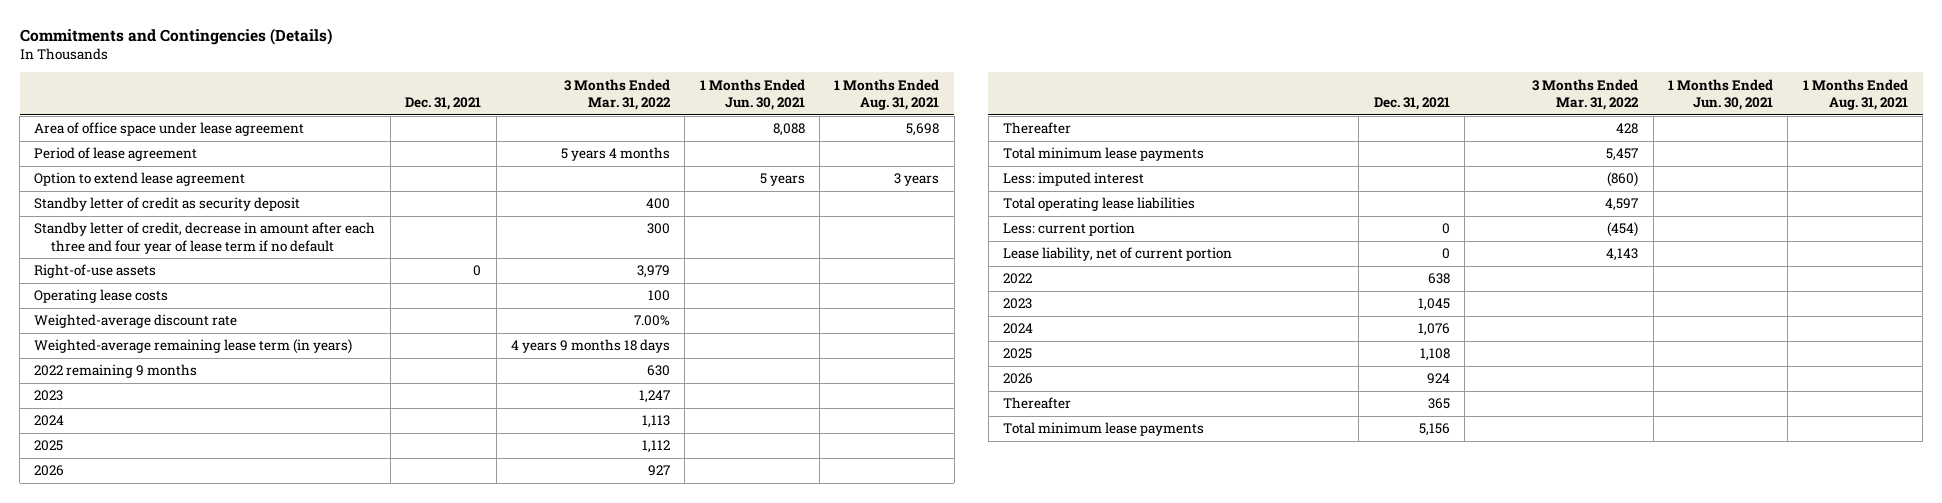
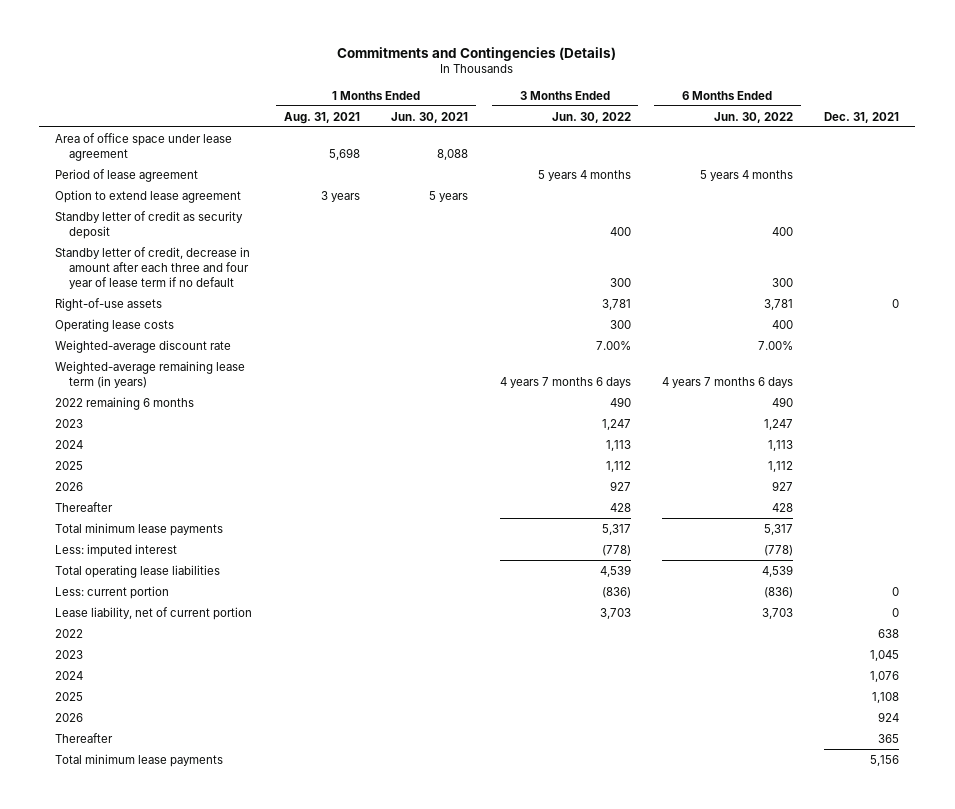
- | Dec. 31, 2021 | 3 Months Ended Mar. 31, 2022 | 1 Months Ended Jun. 30, 2021 | 1 Months Ended Aug. 31, 2021
+ | 1 Months Ended Aug. 31, 2021 | 1 Months Ended Jun. 30, 2021 | 3 Months Ended Jun. 30, 2022 | 6 Months Ended Jun. 30, 2022 | Dec. 31, 2021
- 2022 remaining 9 months | | 630 | |
+ 2022 remaining 6 months | | | 490 | 490 |

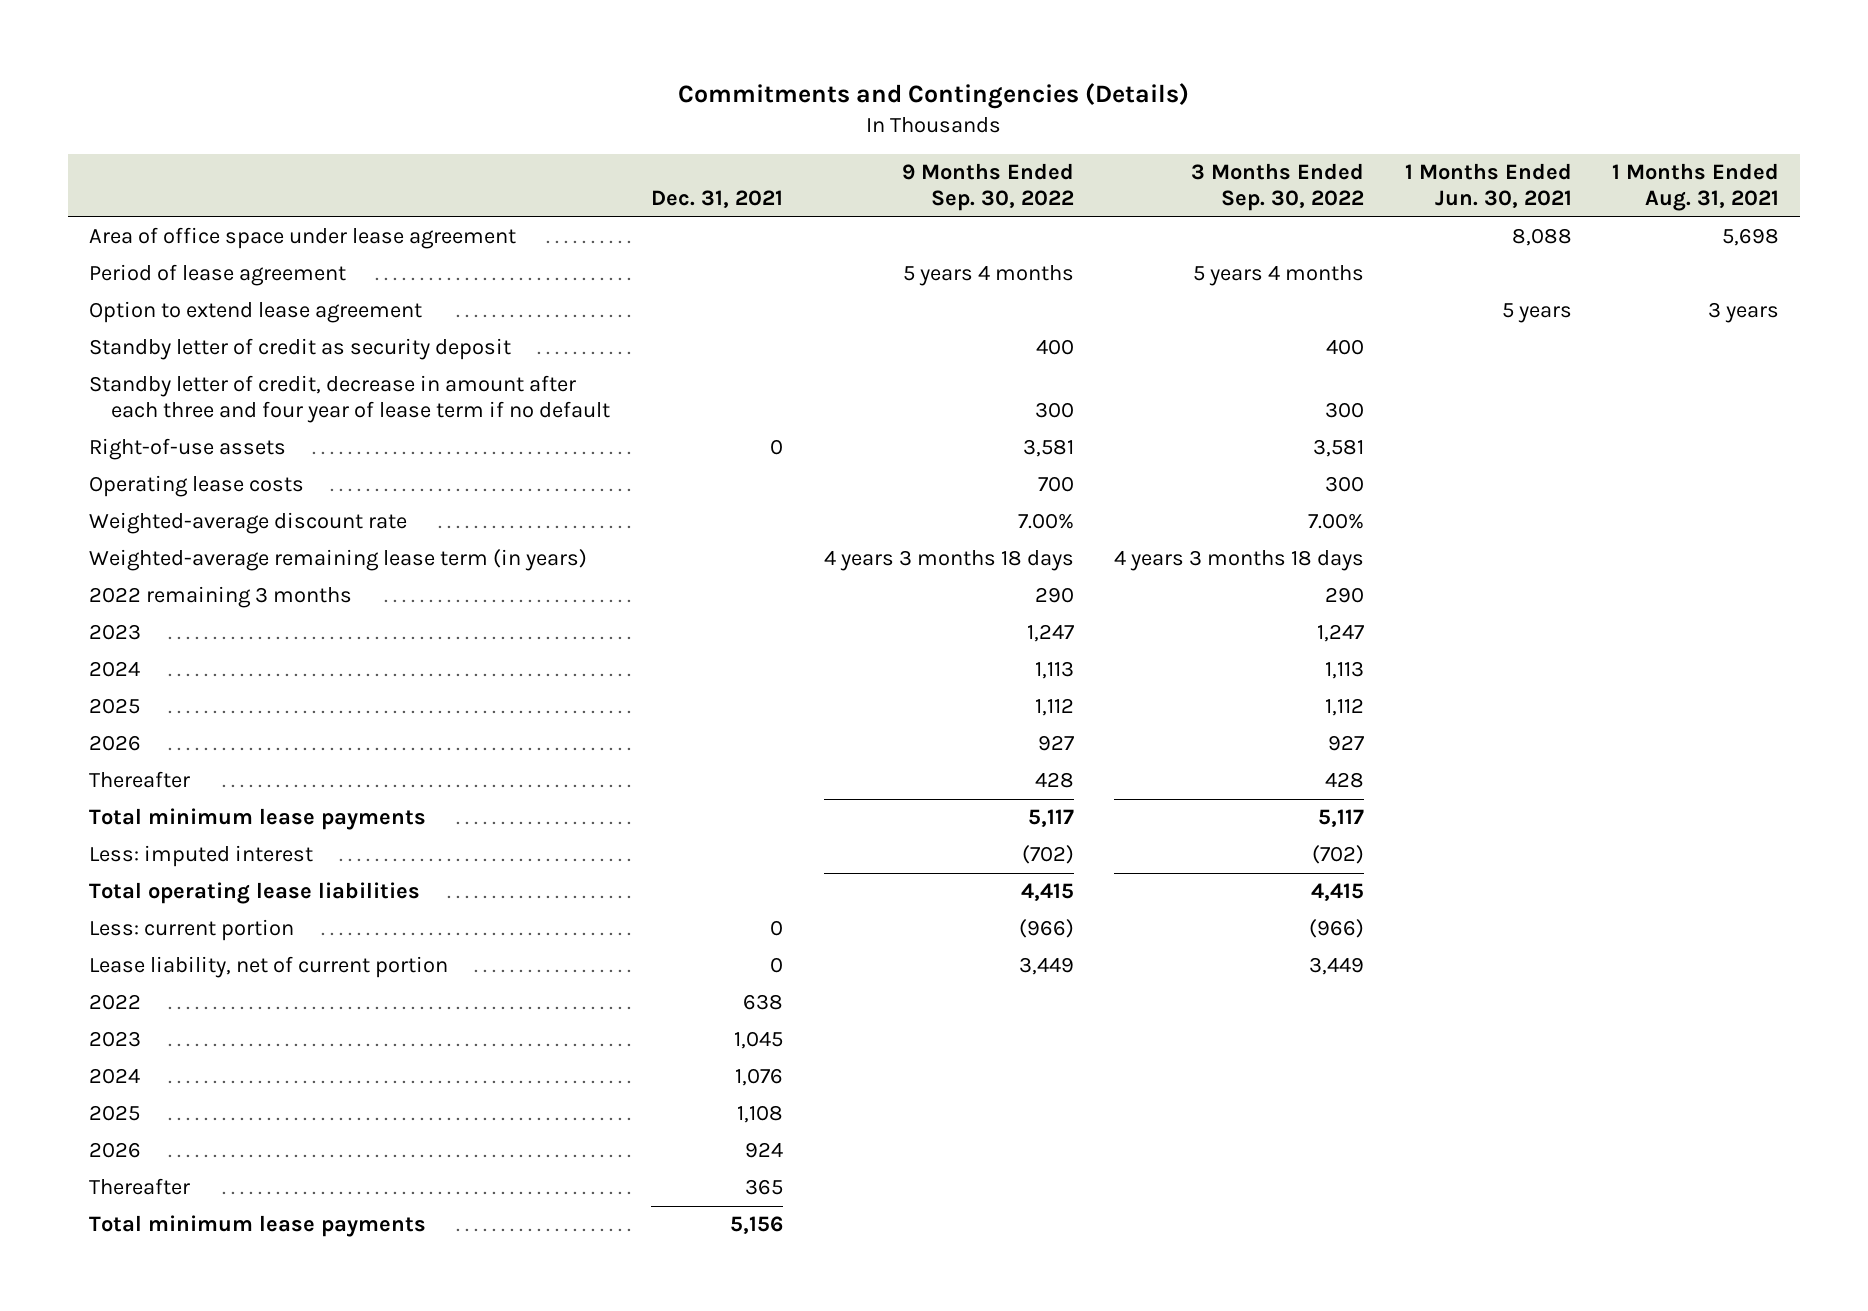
- | 1 Months Ended Aug. 31, 2021 | 1 Months Ended Jun. 30, 2021 | 3 Months Ended Jun. 30, 2022 | 6 Months Ended Jun. 30, 2022 | Dec. 31, 2021
+ | Dec. 31, 2021 | 9 Months Ended Sep. 30, 2022 | 3 Months Ended Sep. 30, 2022 | 1 Months Ended Jun. 30, 2021 | 1 Months Ended Aug. 31, 2021
- 2022 remaining 6 months | | | 490 | 490 |
+ 2022 remaining 3 months | | 290 | 290 | |

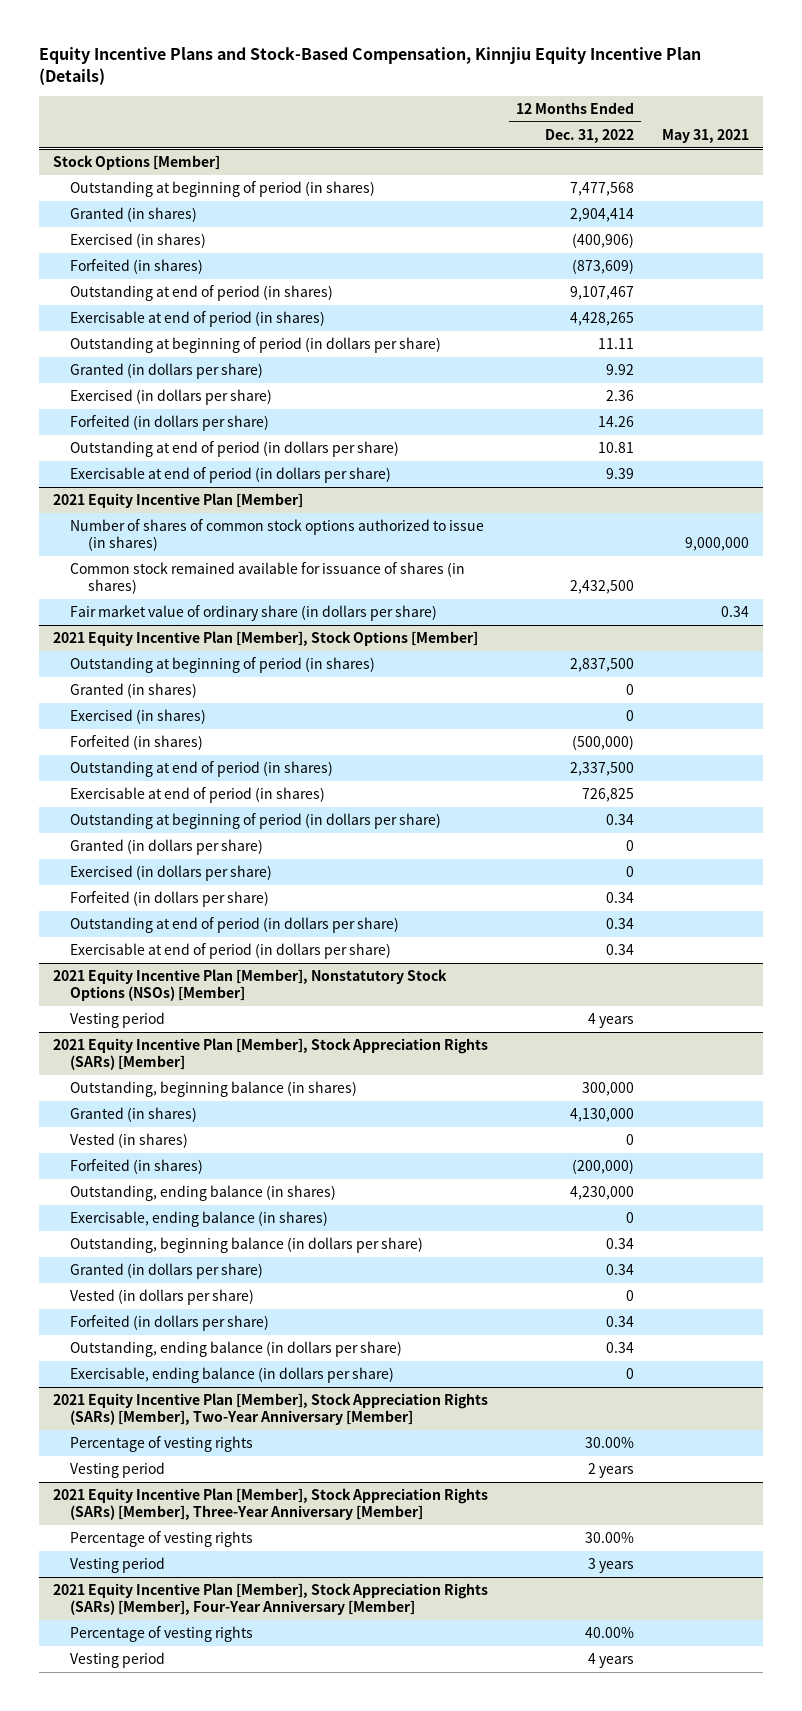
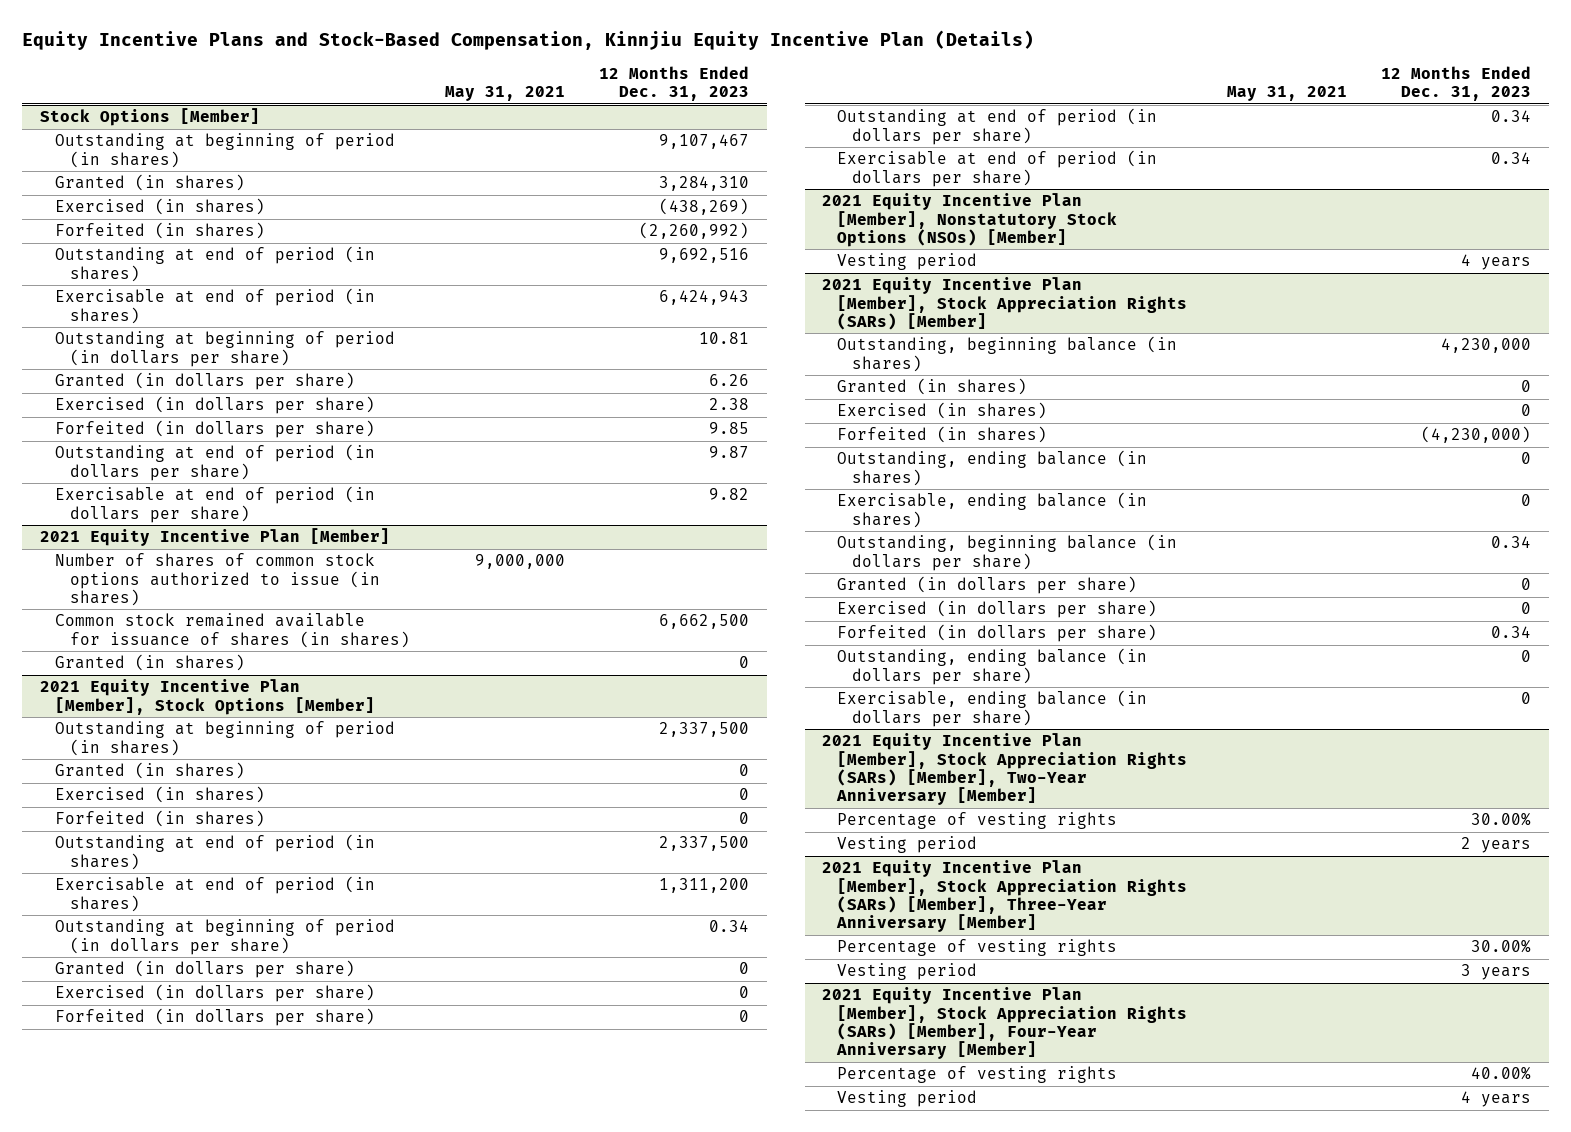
- | 12 Months Ended Dec. 31, 2022 | May 31, 2021
+ | May 31, 2021 | 12 Months Ended Dec. 31, 2023
@ 2021 Equity Incentive Plan [Member]
- Fair market value of ordinary share (in dollars per share) | | 0.34
+ Granted (in shares) | | 0
@ 2021 Equity Incentive Plan [Member], Stock Appreciation Rights (SARs) [Member]
- Vested (in shares) | 0 |
+ Exercised (in shares) | | 0
- Vested (in dollars per share) | 0 |
+ Exercised (in dollars per share) | | 0

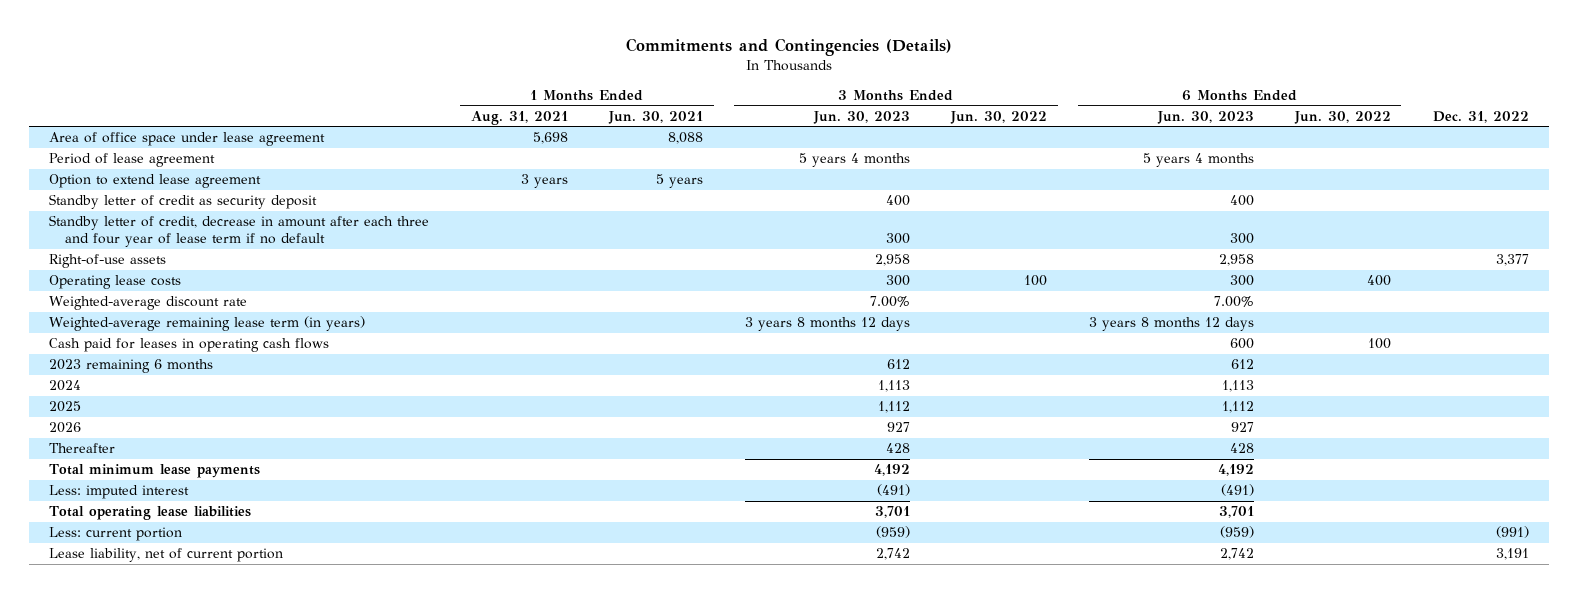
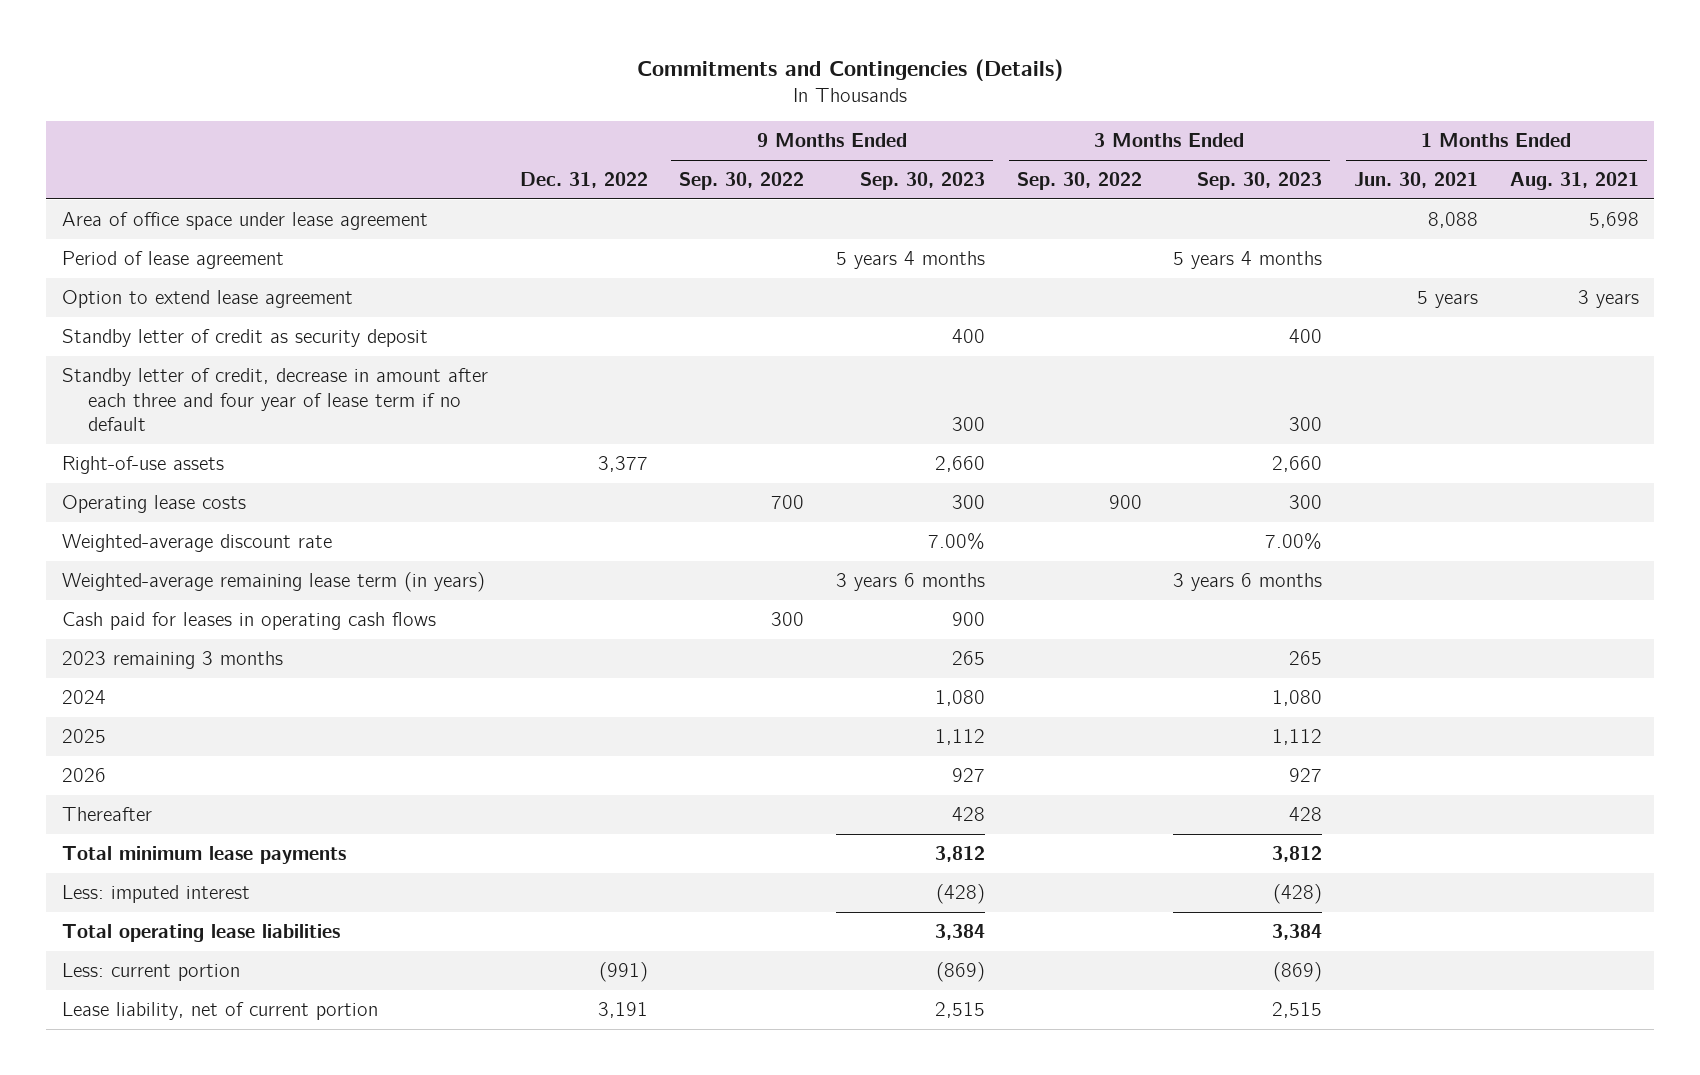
- | 1 Months Ended Aug. 31, 2021 | 1 Months Ended Jun. 30, 2021 | 3 Months Ended Jun. 30, 2023 | 3 Months Ended Jun. 30, 2022 | 6 Months Ended Jun. 30, 2023 | 6 Months Ended Jun. 30, 2022 | Dec. 31, 2022
+ | Dec. 31, 2022 | 9 Months Ended Sep. 30, 2022 | 9 Months Ended Sep. 30, 2023 | 3 Months Ended Sep. 30, 2022 | 3 Months Ended Sep. 30, 2023 | 1 Months Ended Jun. 30, 2021 | 1 Months Ended Aug. 31, 2021
- 2023 remaining 6 months | | | 612 | | 612 | |
+ 2023 remaining 3 months | | | 265 | | 265 | |

